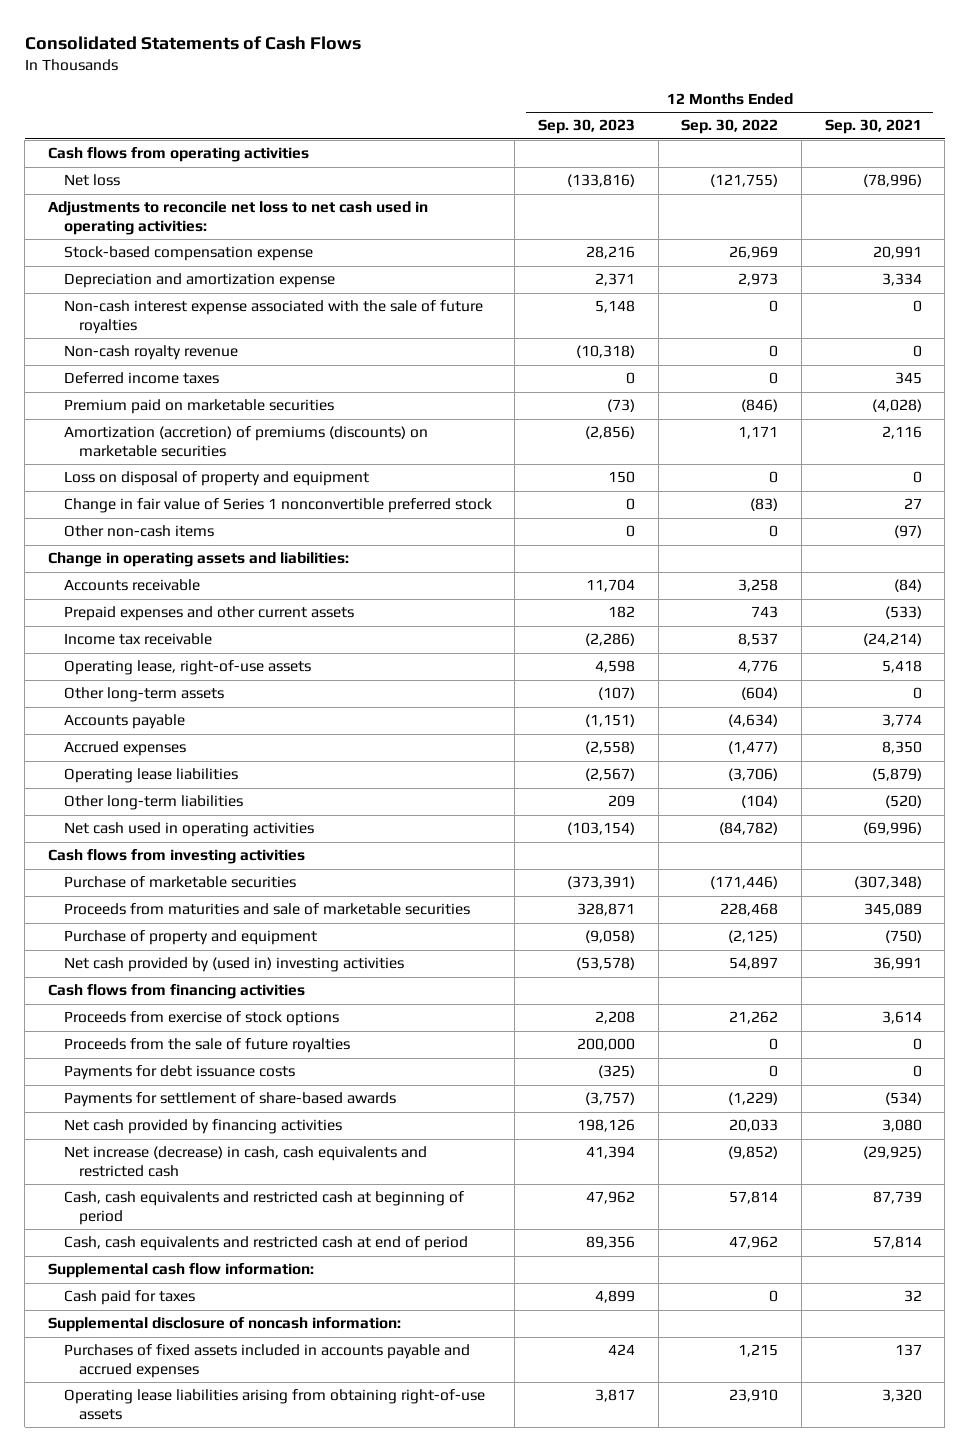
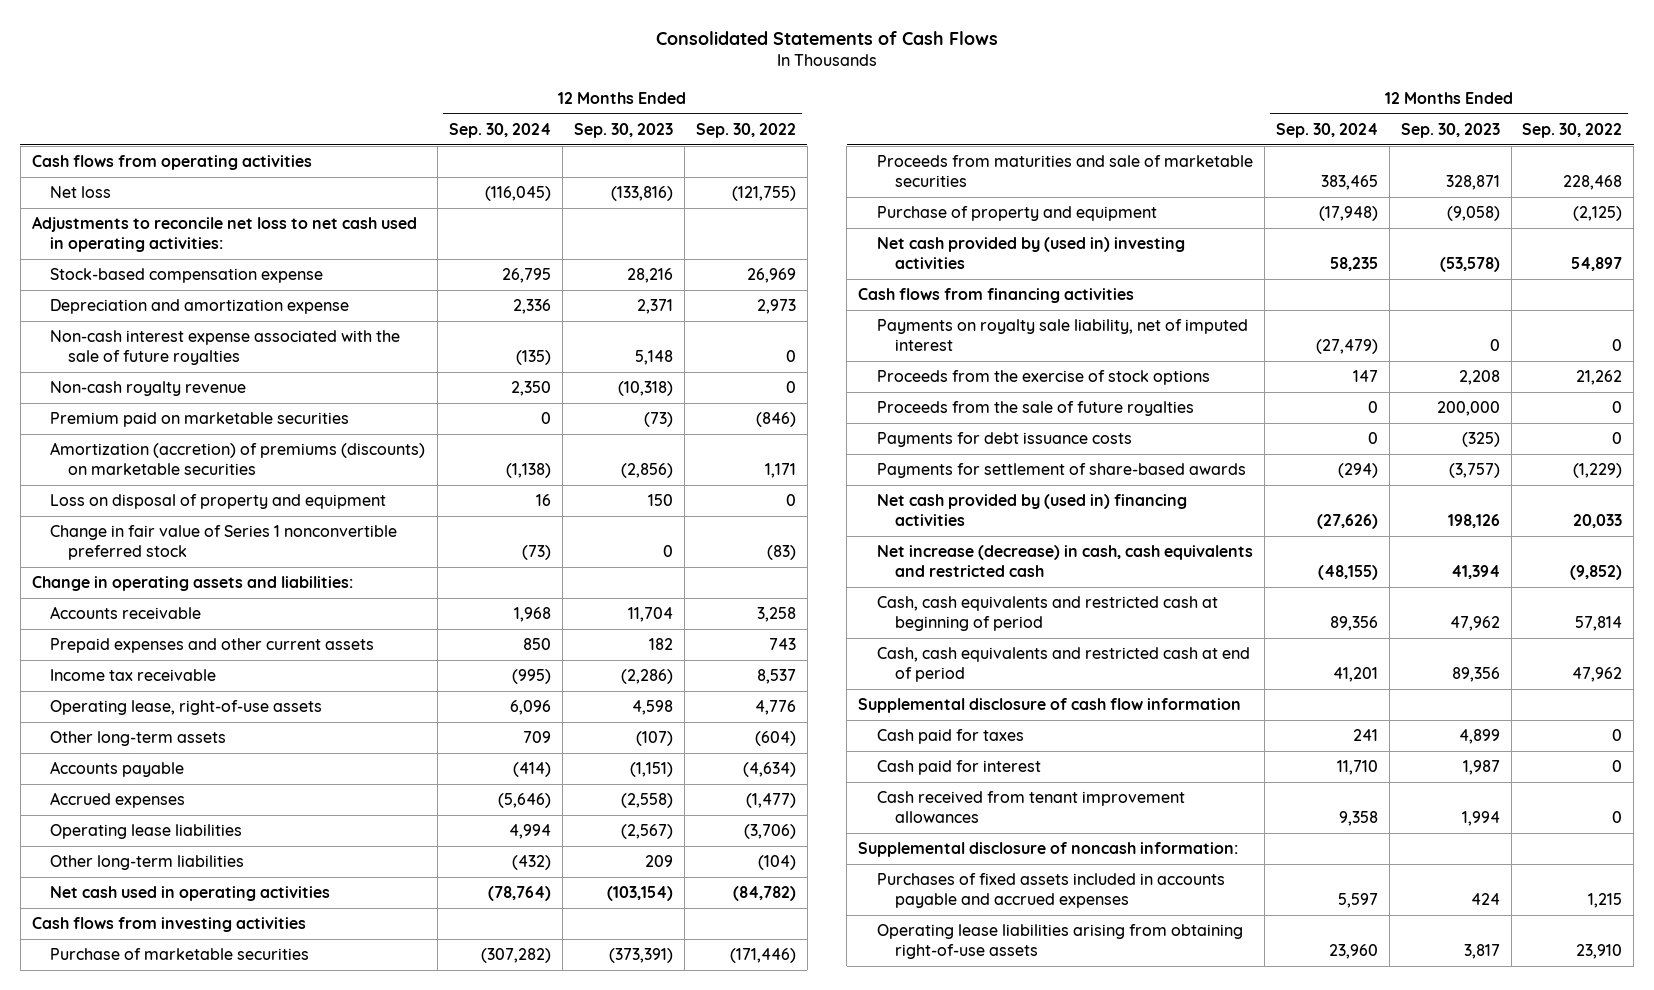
- | 12 Months Ended Sep. 30, 2023 | 12 Months Ended Sep. 30, 2022 | 12 Months Ended Sep. 30, 2021
+ | 12 Months Ended Sep. 30, 2024 | 12 Months Ended Sep. 30, 2023 | 12 Months Ended Sep. 30, 2022
- Deferred income taxes | 0 | 0 | 345
- Other non-cash items | 0 | 0 | (97)
- Proceeds from exercise of stock options | 2,208 | 21,262 | 3,614
+ Payments on royalty sale liability, net of imputed interest | (27,479) | 0 | 0
+ Proceeds from the exercise of stock options | 147 | 2,208 | 21,262
- Net cash provided by financing activities | 198,126 | 20,033 | 3,080
+ Net cash provided by (used in) financing activities | (27,626) | 198,126 | 20,033
- Supplemental cash flow information:
+ Supplemental disclosure of cash flow information
+ Cash paid for interest | 11,710 | 1,987 | 0
+ Cash received from tenant improvement allowances | 9,358 | 1,994 | 0

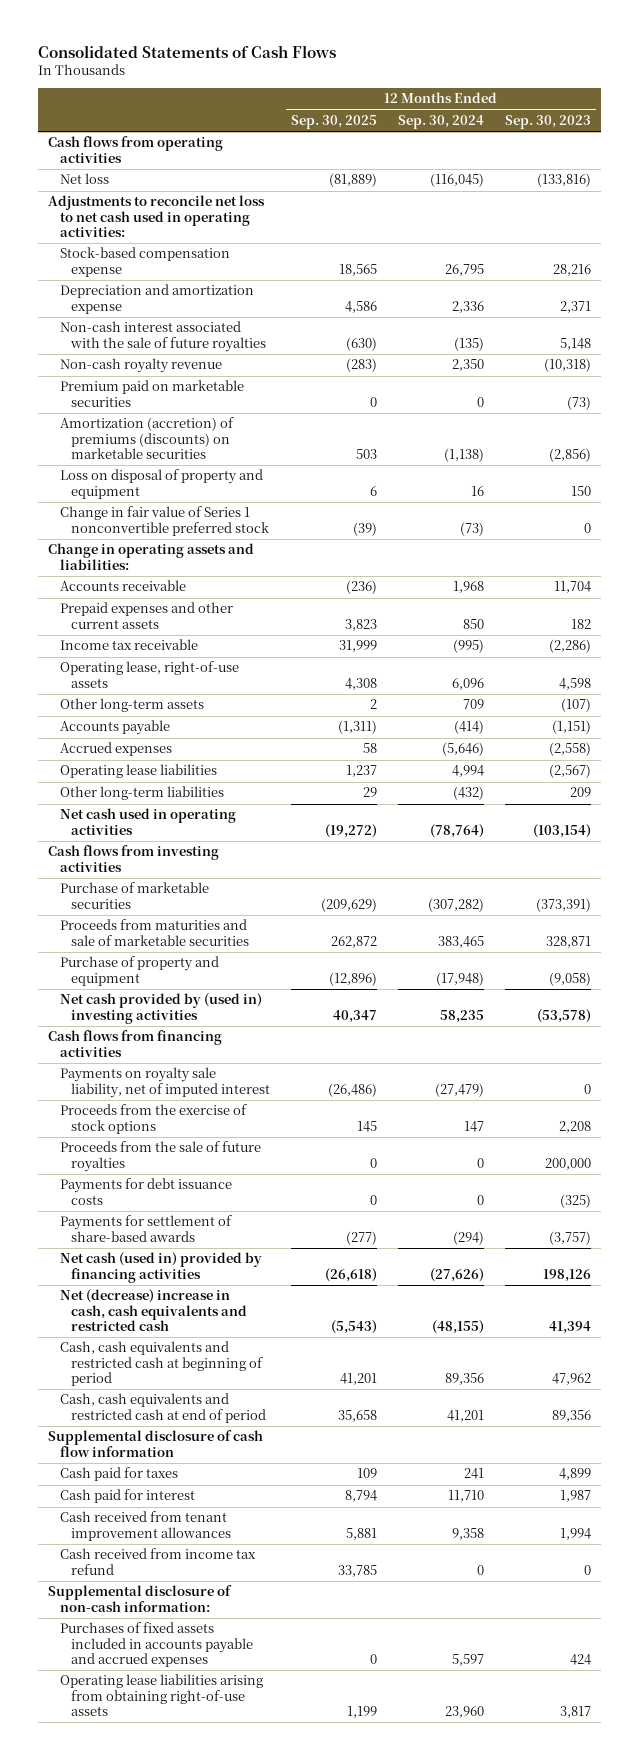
- | 12 Months Ended Sep. 30, 2024 | 12 Months Ended Sep. 30, 2023 | 12 Months Ended Sep. 30, 2022
+ | 12 Months Ended Sep. 30, 2025 | 12 Months Ended Sep. 30, 2024 | 12 Months Ended Sep. 30, 2023
- Non-cash interest expense associated with the sale of future royalties | (135) | 5,148 | 0
+ Non-cash interest associated with the sale of future royalties | (630) | (135) | 5,148
- Net cash provided by (used in) financing activities | (27,626) | 198,126 | 20,033
- Net increase (decrease) in cash, cash equivalents and restricted cash | (48,155) | 41,394 | (9,852)
+ Net cash (used in) provided by financing activities | (26,618) | (27,626) | 198,126
+ Net (decrease) increase in cash, cash equivalents and restricted cash | (5,543) | (48,155) | 41,394
- Supplemental disclosure of noncash information:
+ Cash received from income tax refund | 33,785 | 0 | 0
+ Supplemental disclosure of non-cash information:

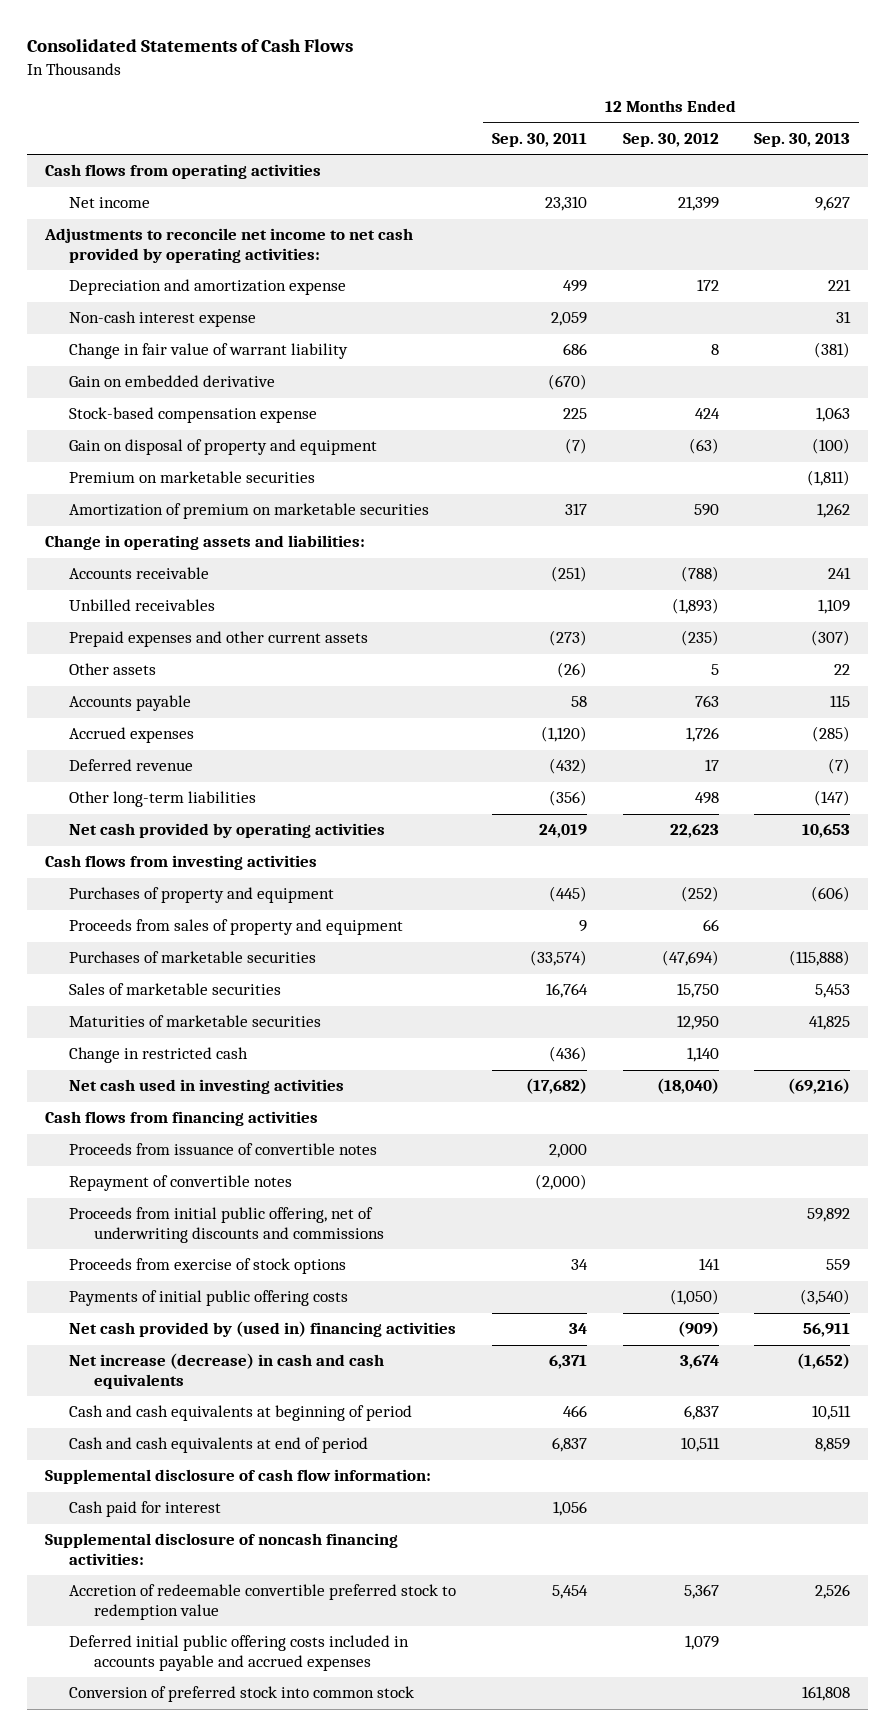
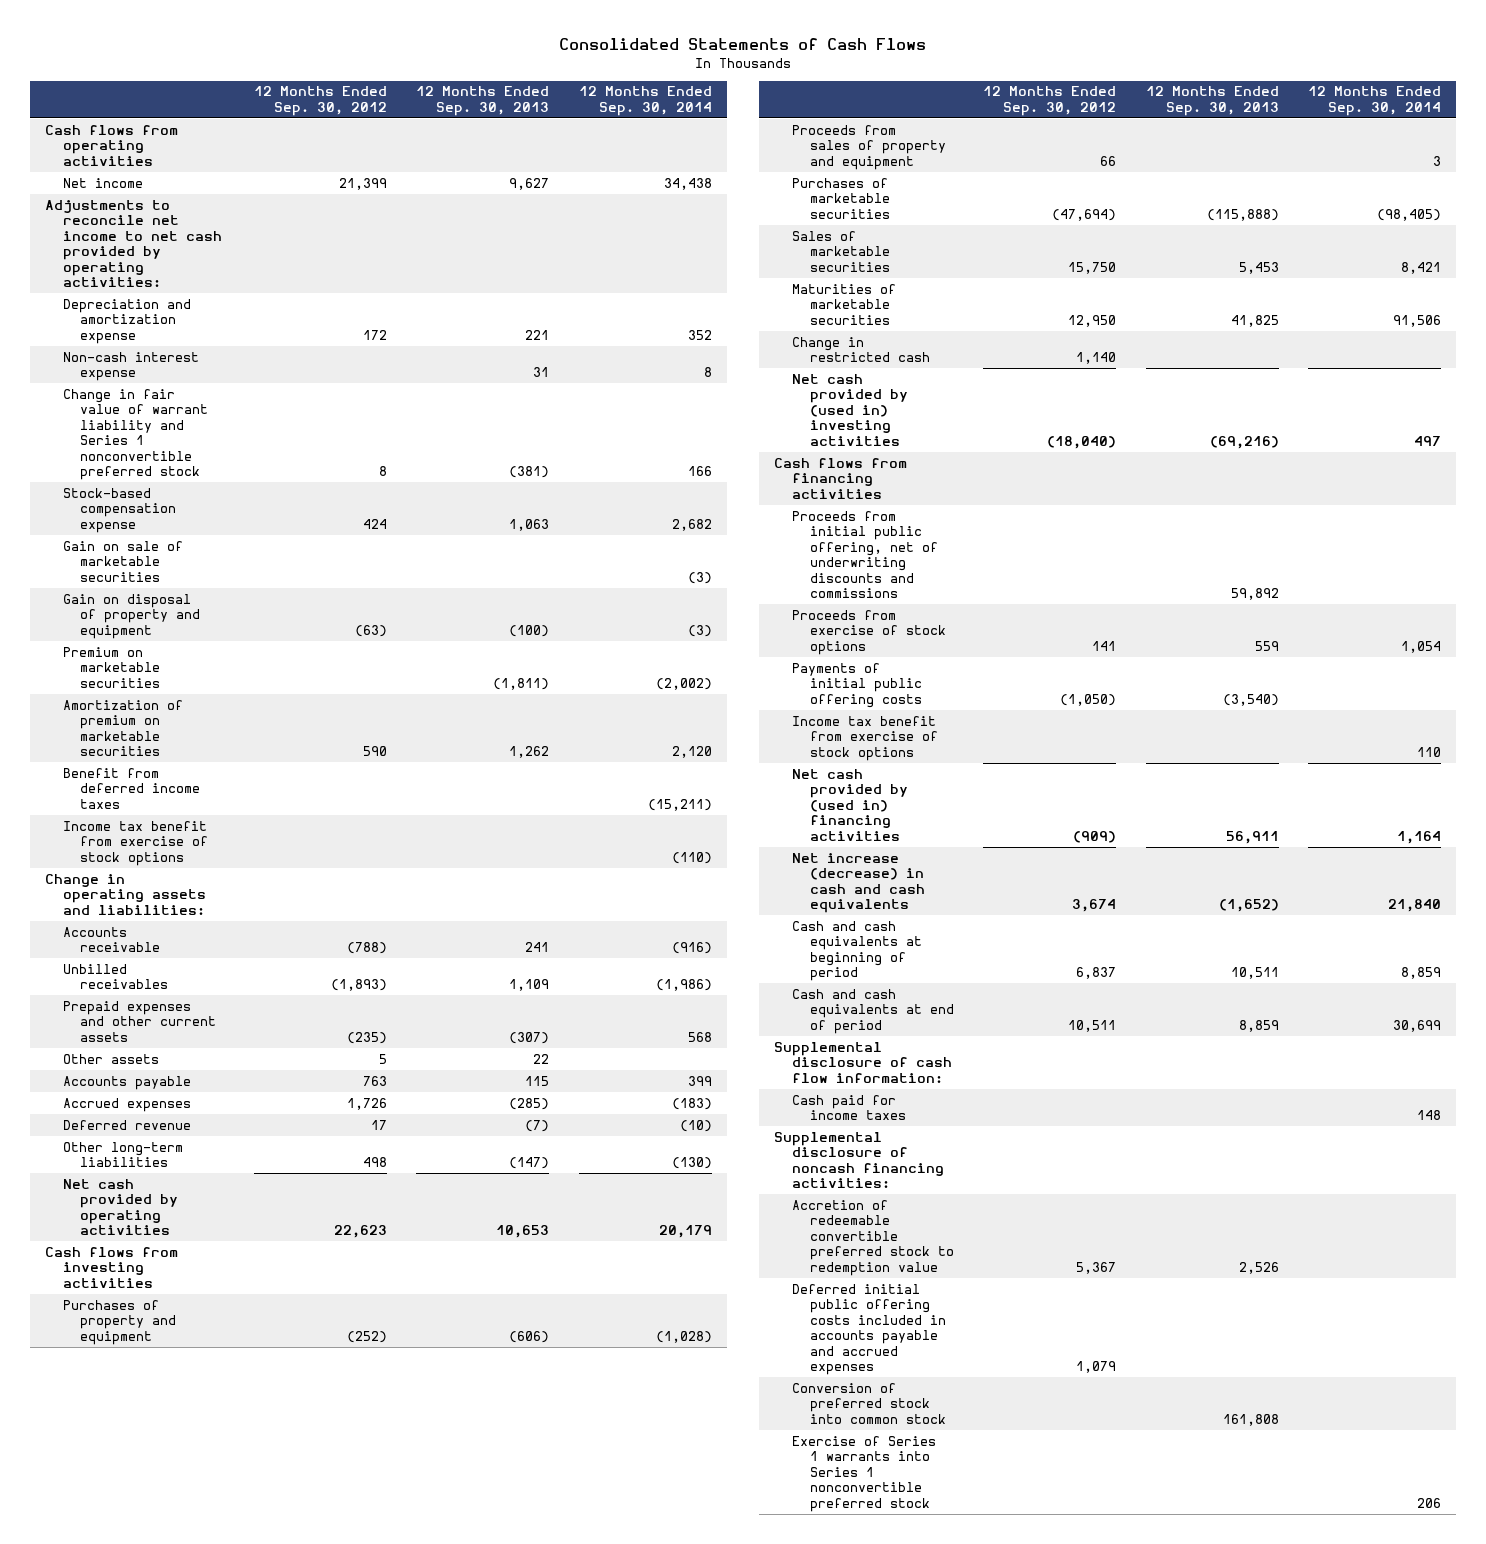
- | 12 Months Ended Sep. 30, 2011 | 12 Months Ended Sep. 30, 2012 | 12 Months Ended Sep. 30, 2013
+ | 12 Months Ended Sep. 30, 2012 | 12 Months Ended Sep. 30, 2013 | 12 Months Ended Sep. 30, 2014
- Change in fair value of warrant liability | 686 | 8 | (381)
- Gain on embedded derivative | (670) | |
+ Change in fair value of warrant liability and Series 1 nonconvertible preferred stock | 8 | (381) | 166
+ Gain on sale of marketable securities | | | (3)
+ Benefit from deferred income taxes | | | (15,211)
+ Income tax benefit from exercise of stock options | | | (110)
- Net cash used in investing activities | (17,682) | (18,040) | (69,216)
+ Net cash provided by (used in) investing activities | (18,040) | (69,216) | 497
- Proceeds from issuance of convertible notes | 2,000 | |
- Repayment of convertible notes | (2,000) | |
+ Income tax benefit from exercise of stock options | | | 110
- Cash paid for interest | 1,056 | |
+ Cash paid for income taxes | | | 148
+ Exercise of Series 1 warrants into Series 1 nonconvertible preferred stock | | | 206

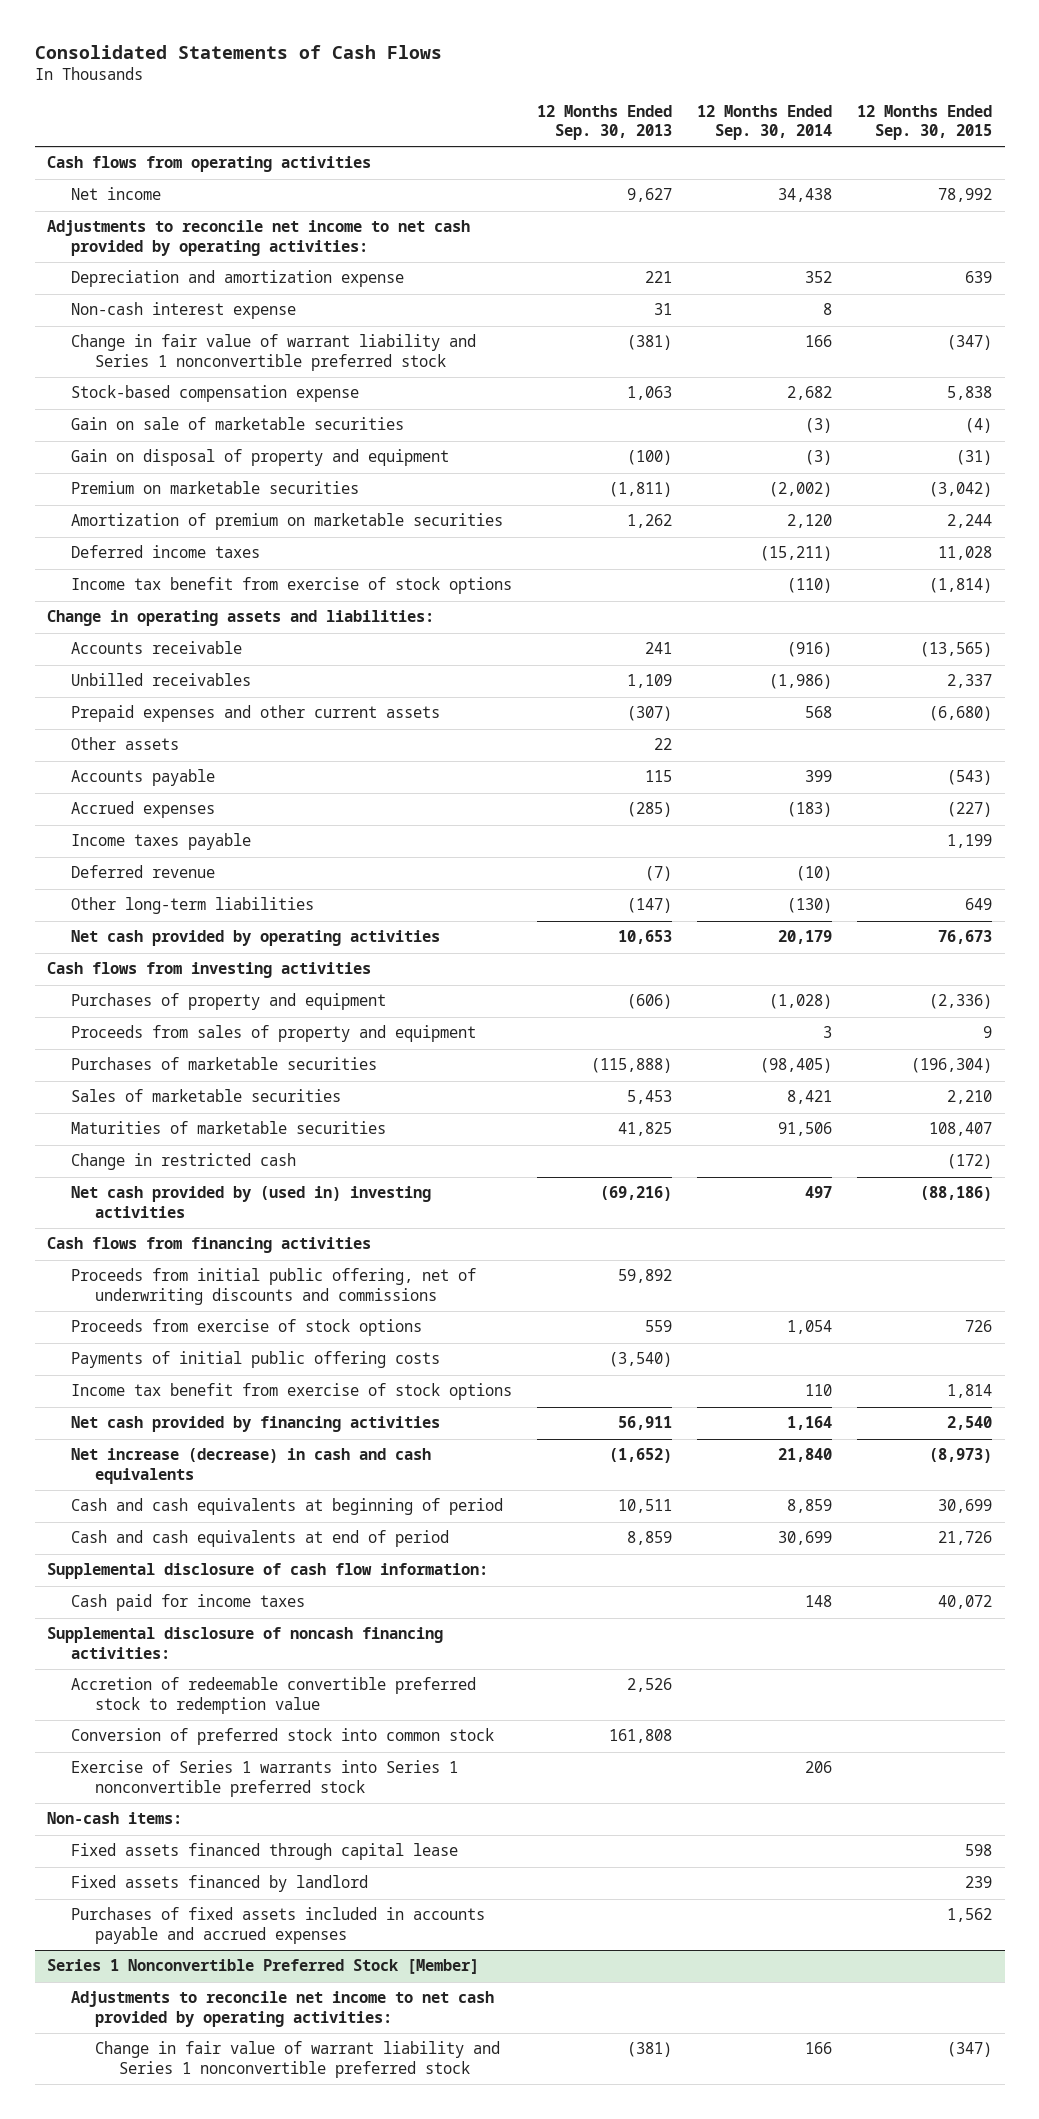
- | 12 Months Ended Sep. 30, 2012 | 12 Months Ended Sep. 30, 2013 | 12 Months Ended Sep. 30, 2014
+ | 12 Months Ended Sep. 30, 2013 | 12 Months Ended Sep. 30, 2014 | 12 Months Ended Sep. 30, 2015
- Benefit from deferred income taxes | | | (15,211)
+ Deferred income taxes | | (15,211) | 11,028
+ Income taxes payable | | | 1,199
- Net cash provided by (used in) financing activities | (909) | 56,911 | 1,164
+ Net cash provided by financing activities | 56,911 | 1,164 | 2,540
- Deferred initial public offering costs included in accounts payable and accrued expenses | 1,079 | |
+ Non-cash items:
+ Fixed assets financed through capital lease | | | 598
+ Fixed assets financed by landlord | | | 239
+ Purchases of fixed assets included in accounts payable and accrued expenses | | | 1,562
+ Series 1 Nonconvertible Preferred Stock [Member]
+ Adjustments to reconcile net income to net cash provided by operating activities:
+ Change in fair value of warrant liability and Series 1 nonconvertible preferred stock | (381) | 166 | (347)

